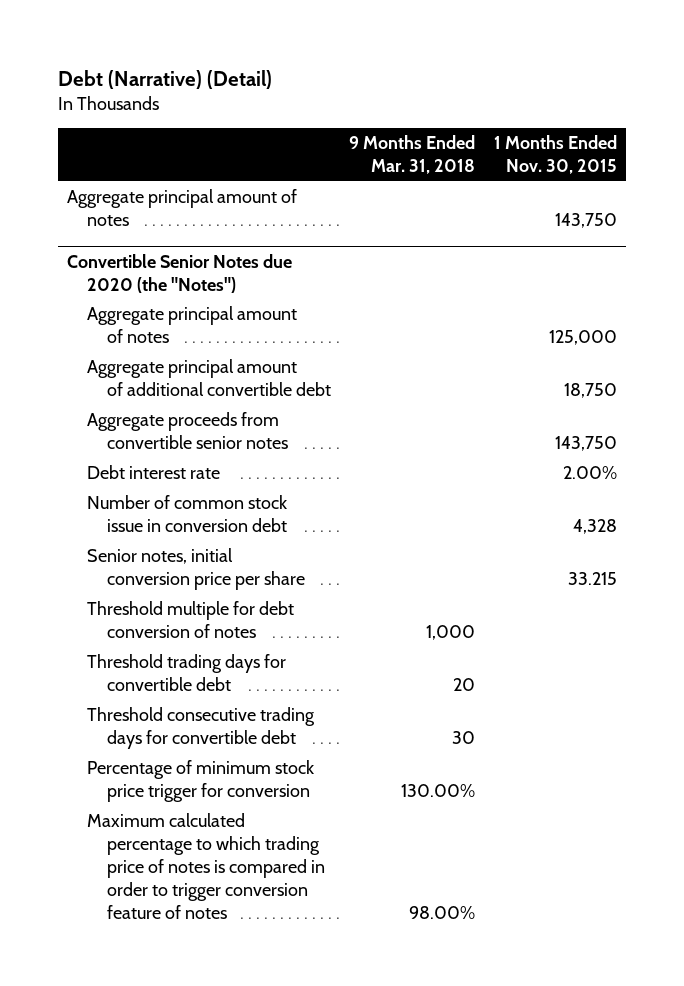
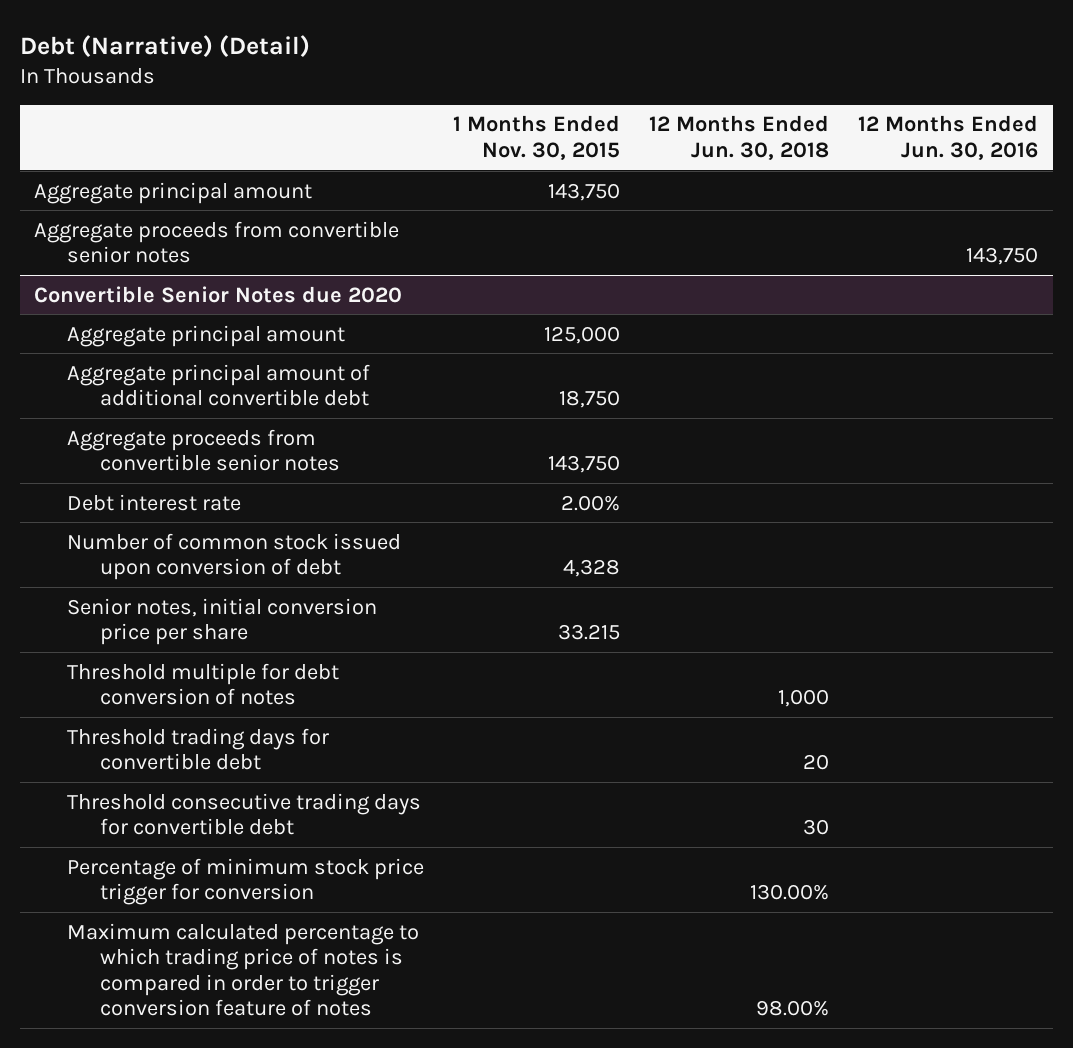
- | 9 Months Ended Mar. 31, 2018 | 1 Months Ended Nov. 30, 2015
+ | 1 Months Ended Nov. 30, 2015 | 12 Months Ended Jun. 30, 2018 | 12 Months Ended Jun. 30, 2016
- Aggregate principal amount of notes | | 143,750
- Convertible Senior Notes due 2020 (the "Notes")
- Aggregate principal amount of notes | | 125,000
+ Aggregate principal amount | 143,750 | |
+ Aggregate proceeds from convertible senior notes | | | 143,750
+ Convertible Senior Notes due 2020
+ Aggregate principal amount | 125,000 | |
- Number of common stock issue in conversion debt | | 4,328
+ Number of common stock issued upon conversion of debt | 4,328 | |

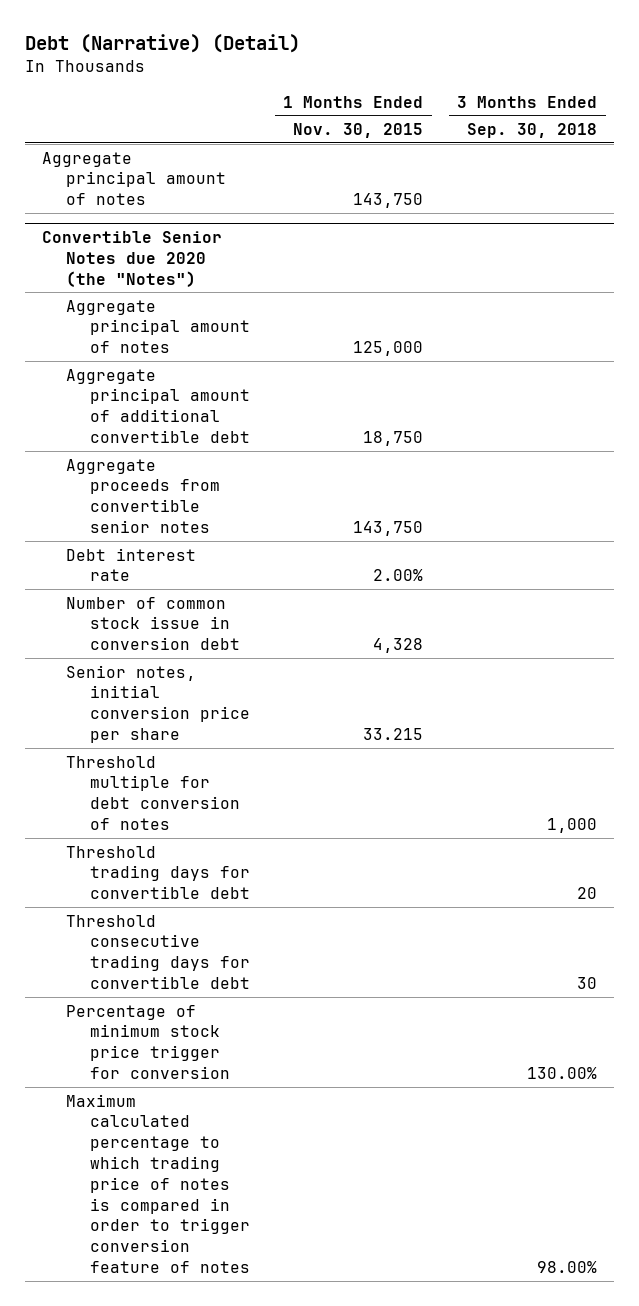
- | 1 Months Ended Nov. 30, 2015 | 12 Months Ended Jun. 30, 2018 | 12 Months Ended Jun. 30, 2016
+ | 1 Months Ended Nov. 30, 2015 | 3 Months Ended Sep. 30, 2018
- Aggregate principal amount | 143,750 | |
- Aggregate proceeds from convertible senior notes | | | 143,750
- Convertible Senior Notes due 2020
- Aggregate principal amount | 125,000 | |
+ Aggregate principal amount of notes | 143,750 |
+ Convertible Senior Notes due 2020 (the "Notes")
+ Aggregate principal amount of notes | 125,000 |
- Number of common stock issued upon conversion of debt | 4,328 | |
+ Number of common stock issue in conversion debt | 4,328 |

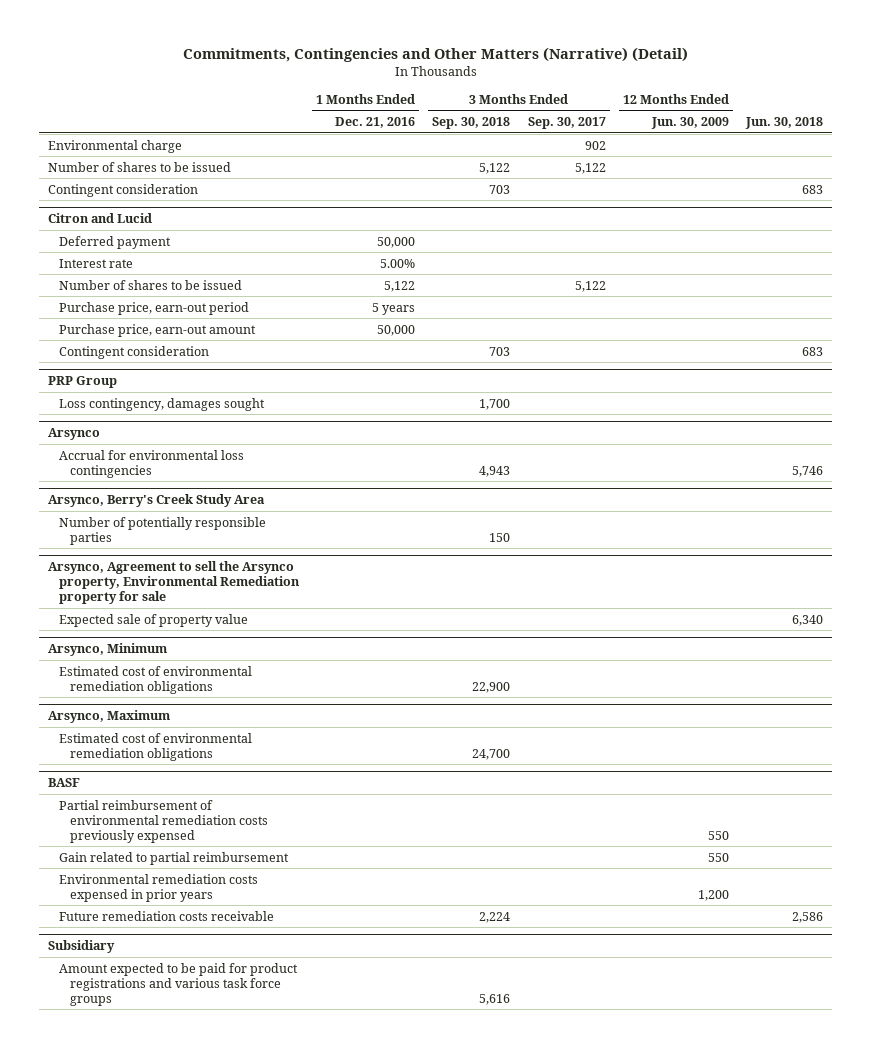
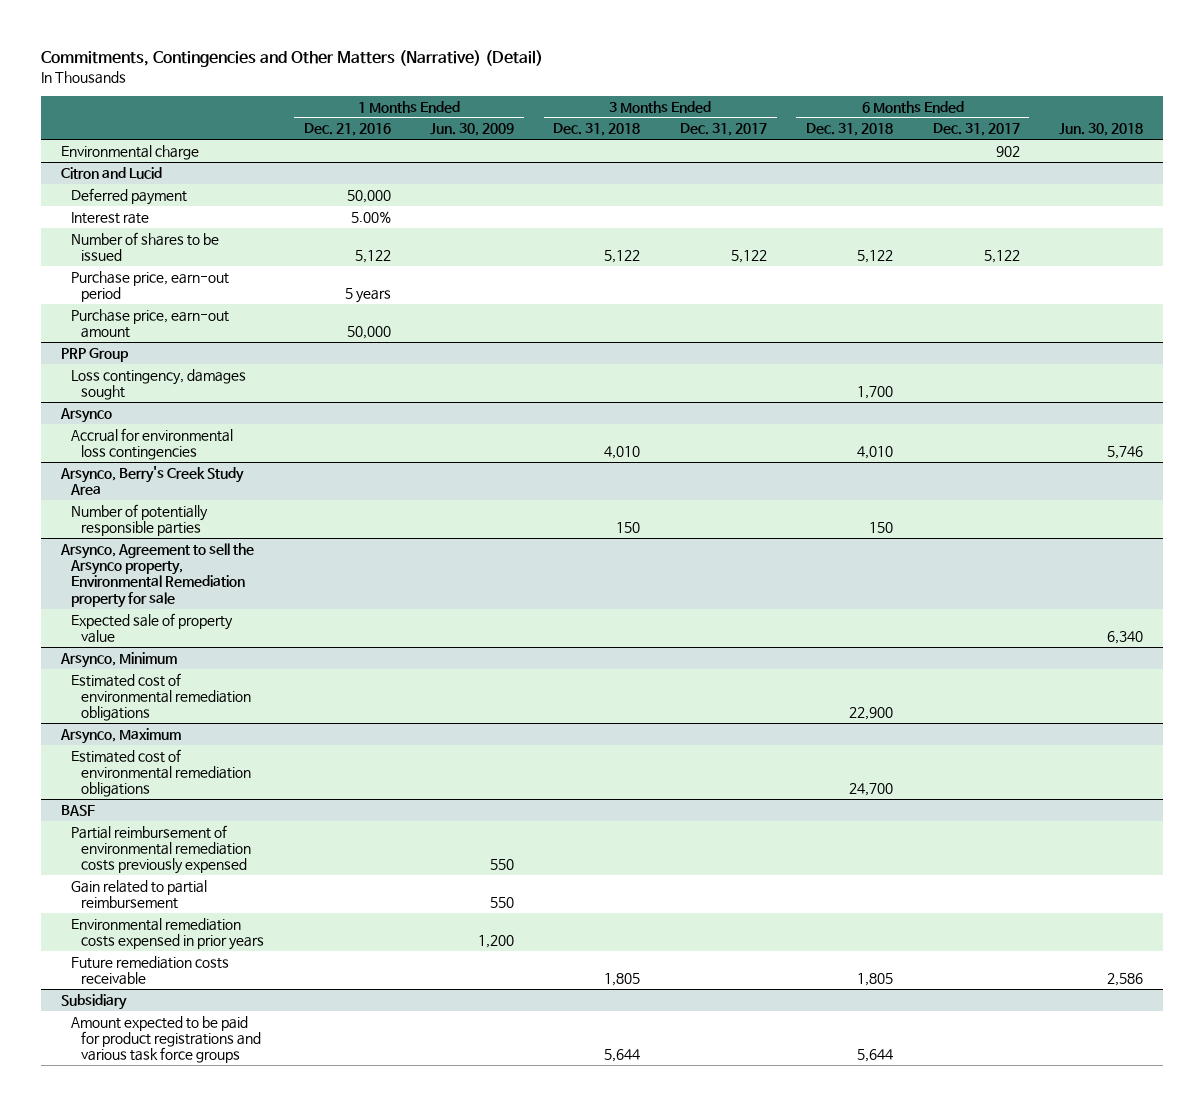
- | 1 Months Ended Dec. 21, 2016 | 3 Months Ended Sep. 30, 2018 | 3 Months Ended Sep. 30, 2017 | 12 Months Ended Jun. 30, 2009 | Jun. 30, 2018
+ | 1 Months Ended Dec. 21, 2016 | 1 Months Ended Jun. 30, 2009 | 3 Months Ended Dec. 31, 2018 | 3 Months Ended Dec. 31, 2017 | 6 Months Ended Dec. 31, 2018 | 6 Months Ended Dec. 31, 2017 | Jun. 30, 2018
- Number of shares to be issued | | 5,122 | 5,122 | |
- Contingent consideration | | 703 | | | 683
@ Citron and Lucid
- Contingent consideration | | 703 | | | 683

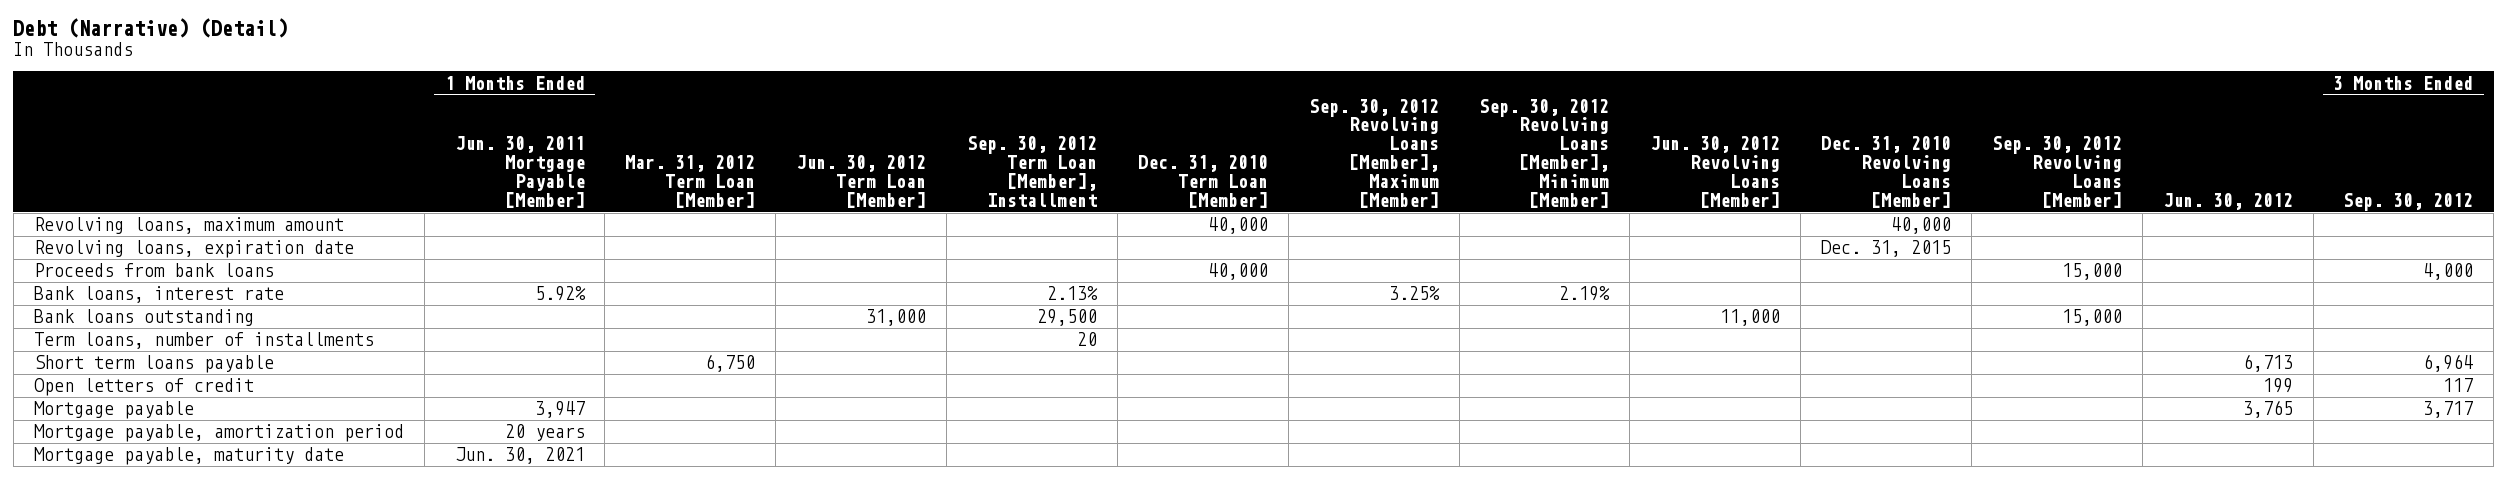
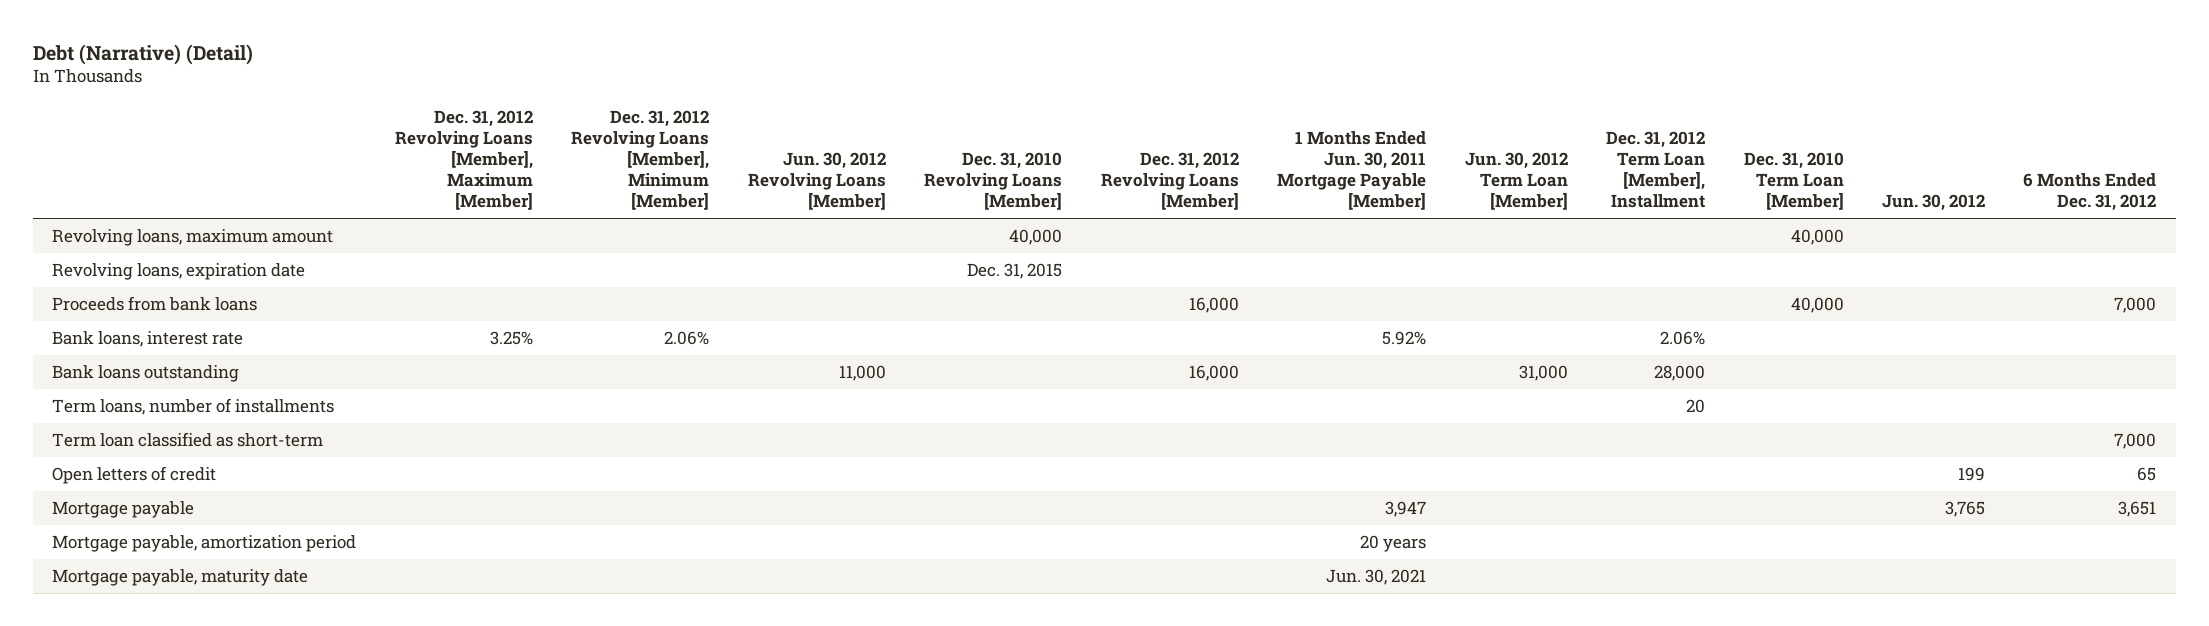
- | 1 Months Ended Jun. 30, 2011 Mortgage Payable [Member] | Mar. 31, 2012 Term Loan [Member] | Jun. 30, 2012 Term Loan [Member] | Sep. 30, 2012 Term Loan [Member], Installment | Dec. 31, 2010 Term Loan [Member] | Sep. 30, 2012 Revolving Loans [Member], Maximum [Member] | Sep. 30, 2012 Revolving Loans [Member], Minimum [Member] | Jun. 30, 2012 Revolving Loans [Member] | Dec. 31, 2010 Revolving Loans [Member] | Sep. 30, 2012 Revolving Loans [Member] | Jun. 30, 2012 | 3 Months Ended Sep. 30, 2012
+ | Dec. 31, 2012 Revolving Loans [Member], Maximum [Member] | Dec. 31, 2012 Revolving Loans [Member], Minimum [Member] | Jun. 30, 2012 Revolving Loans [Member] | Dec. 31, 2010 Revolving Loans [Member] | Dec. 31, 2012 Revolving Loans [Member] | 1 Months Ended Jun. 30, 2011 Mortgage Payable [Member] | Jun. 30, 2012 Term Loan [Member] | Dec. 31, 2012 Term Loan [Member], Installment | Dec. 31, 2010 Term Loan [Member] | Jun. 30, 2012 | 6 Months Ended Dec. 31, 2012
- Short term loans payable | | 6,750 | | | | | | | | | 6,713 | 6,964
+ Term loan classified as short-term | | | | | | | | | | | 7,000

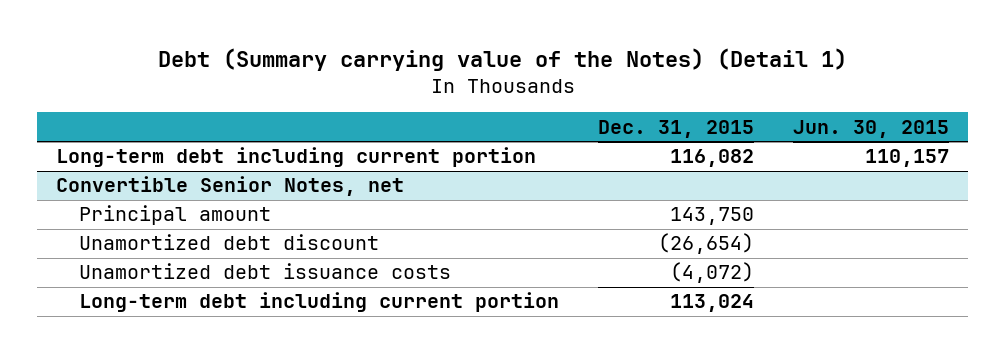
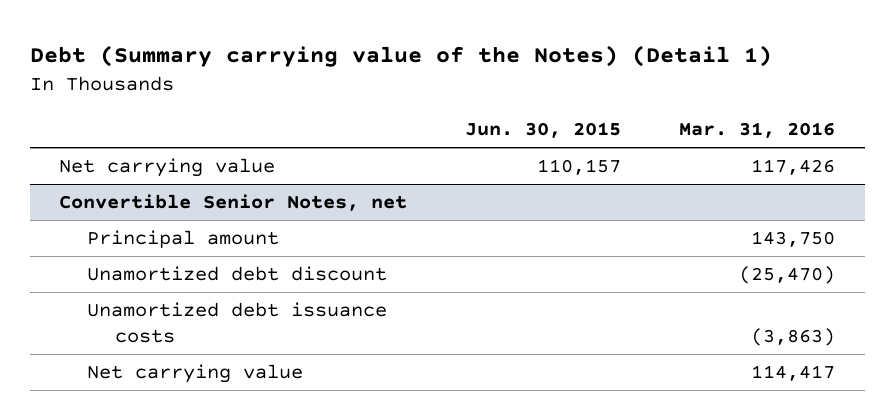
- | Dec. 31, 2015 | Jun. 30, 2015
+ | Jun. 30, 2015 | Mar. 31, 2016
- Long-term debt including current portion | 116,082 | 110,157
+ Net carrying value | 110,157 | 117,426
@ Convertible Senior Notes, net
- Long-term debt including current portion | 113,024 |
+ Net carrying value | | 114,417

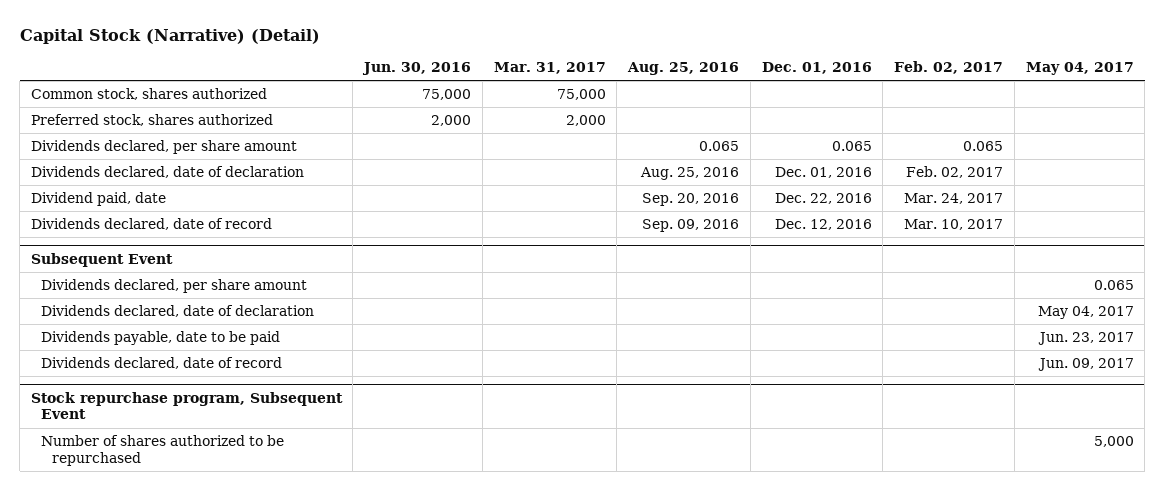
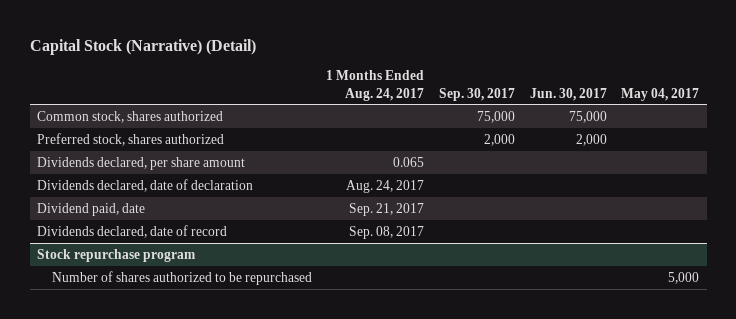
- | Jun. 30, 2016 | Mar. 31, 2017 | Aug. 25, 2016 | Dec. 01, 2016 | Feb. 02, 2017 | May 04, 2017
+ | 1 Months Ended Aug. 24, 2017 | Sep. 30, 2017 | Jun. 30, 2017 | May 04, 2017
- Subsequent Event
- Dividends declared, per share amount | | | | | | 0.065
- Dividends declared, date of declaration | | | | | | May 04, 2017
- Dividends payable, date to be paid | | | | | | Jun. 23, 2017
- Dividends declared, date of record | | | | | | Jun. 09, 2017
- Stock repurchase program, Subsequent Event
+ Stock repurchase program

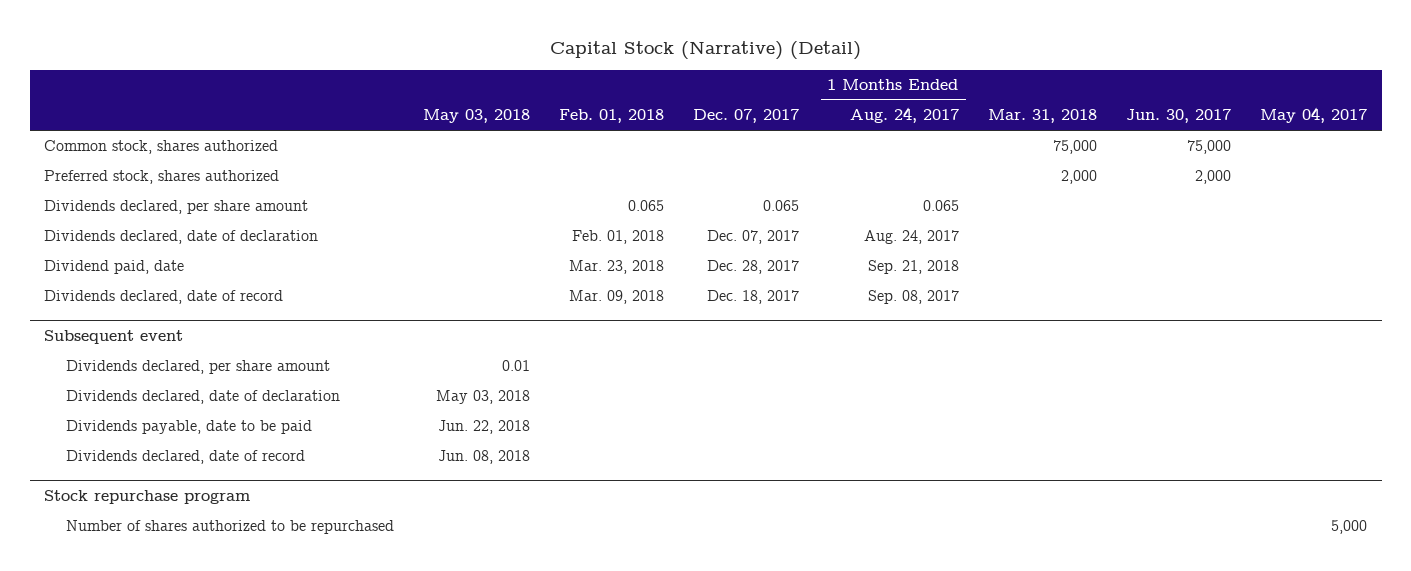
- | 1 Months Ended Aug. 24, 2017 | Sep. 30, 2017 | Jun. 30, 2017 | May 04, 2017
+ | May 03, 2018 | Feb. 01, 2018 | Dec. 07, 2017 | 1 Months Ended Aug. 24, 2017 | Mar. 31, 2018 | Jun. 30, 2017 | May 04, 2017
- Dividend paid, date | Sep. 21, 2017 | | |
+ Dividend paid, date | | Mar. 23, 2018 | Dec. 28, 2017 | Sep. 21, 2018 | | |
+ Subsequent event
+ Dividends declared, per share amount | 0.01 | | | | | |
+ Dividends declared, date of declaration | May 03, 2018 | | | | | |
+ Dividends payable, date to be paid | Jun. 22, 2018 | | | | | |
+ Dividends declared, date of record | Jun. 08, 2018 | | | | | |

